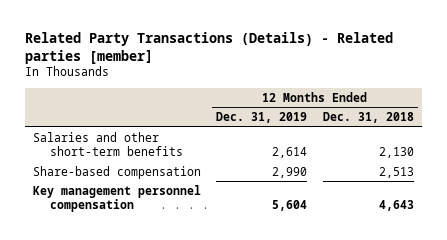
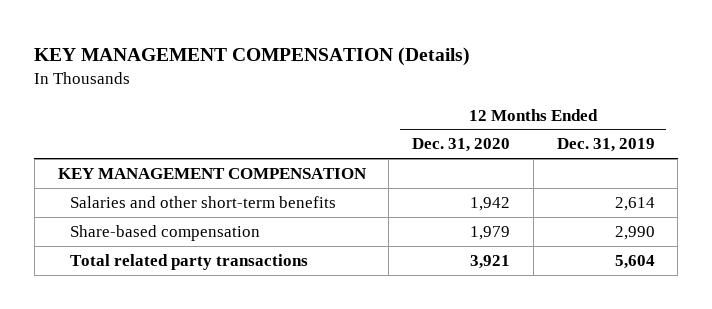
- Related Party Transactions (Details) - Related parties [member]
+ KEY MANAGEMENT COMPENSATION (Details)
- | 12 Months Ended Dec. 31, 2019 | 12 Months Ended Dec. 31, 2018
+ | 12 Months Ended Dec. 31, 2020 | 12 Months Ended Dec. 31, 2019
+ KEY MANAGEMENT COMPENSATION
- Key management personnel compensation | 5,604 | 4,643
+ Total related party transactions | 3,921 | 5,604

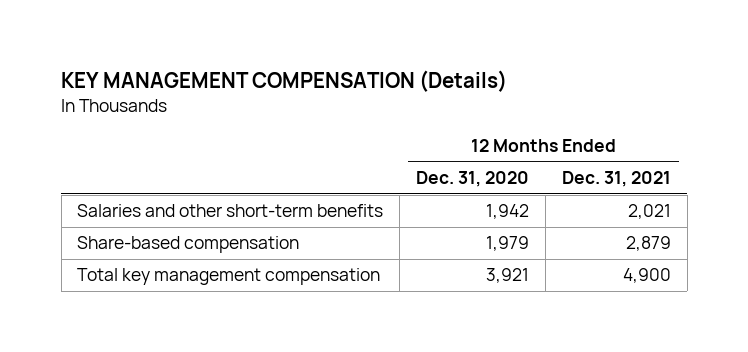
- | 12 Months Ended Dec. 31, 2020 | 12 Months Ended Dec. 31, 2019
+ | 12 Months Ended Dec. 31, 2020 | 12 Months Ended Dec. 31, 2021
- KEY MANAGEMENT COMPENSATION
- Total related party transactions | 3,921 | 5,604
+ Total key management compensation | 3,921 | 4,900

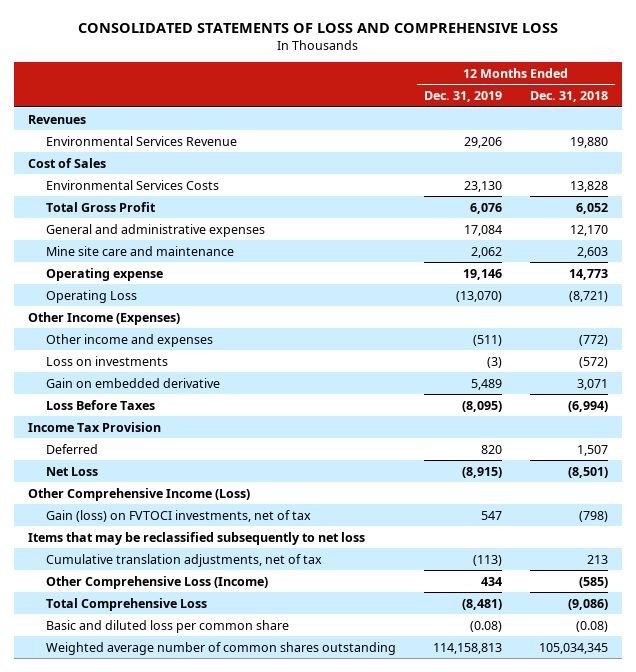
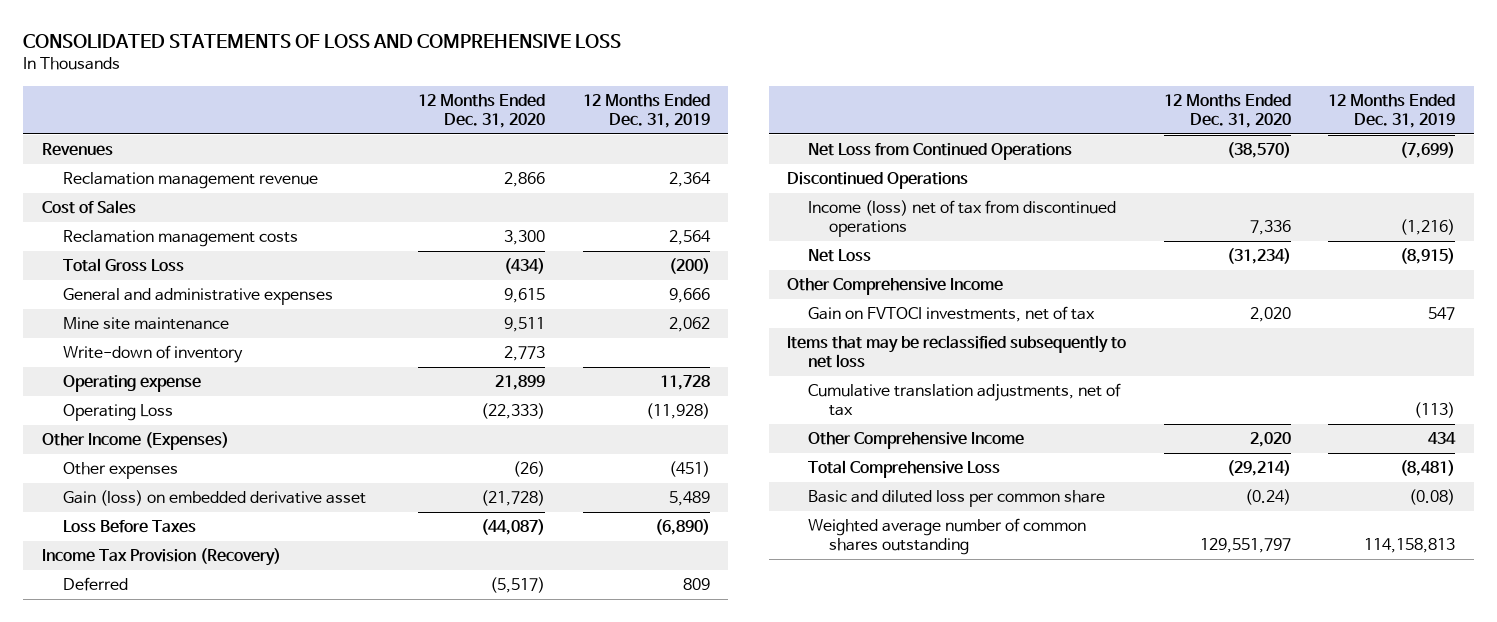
- | 12 Months Ended Dec. 31, 2019 | 12 Months Ended Dec. 31, 2018
+ | 12 Months Ended Dec. 31, 2020 | 12 Months Ended Dec. 31, 2019
- Environmental Services Revenue | 29,206 | 19,880
+ Reclamation management revenue | 2,866 | 2,364
- Environmental Services Costs | 23,130 | 13,828
- Total Gross Profit | 6,076 | 6,052
- General and administrative expenses | 17,084 | 12,170
- Mine site care and maintenance | 2,062 | 2,603
- Operating expense | 19,146 | 14,773
- Operating Loss | (13,070) | (8,721)
+ Reclamation management costs | 3,300 | 2,564
+ Total Gross Loss | (434) | (200)
+ General and administrative expenses | 9,615 | 9,666
+ Mine site maintenance | 9,511 | 2,062
+ Write-down of inventory | 2,773 |
+ Operating expense | 21,899 | 11,728
+ Operating Loss | (22,333) | (11,928)
- Other income and expenses | (511) | (772)
- Loss on investments | (3) | (572)
- Gain on embedded derivative | 5,489 | 3,071
- Loss Before Taxes | (8,095) | (6,994)
- Income Tax Provision
- Deferred | 820 | 1,507
+ Other expenses | (26) | (451)
+ Gain (loss) on embedded derivative asset | (21,728) | 5,489
+ Loss Before Taxes | (44,087) | (6,890)
+ Income Tax Provision (Recovery)
+ Deferred | (5,517) | 809
+ Net Loss from Continued Operations | (38,570) | (7,699)
+ Discontinued Operations
+ Income (loss) net of tax from discontinued operations | 7,336 | (1,216)
- Other Comprehensive Income (Loss)
- Gain (loss) on FVTOCI investments, net of tax | 547 | (798)
+ Other Comprehensive Income
+ Gain on FVTOCI investments, net of tax | 2,020 | 547
- Other Comprehensive Loss (Income) | 434 | (585)
+ Other Comprehensive Income | 2,020 | 434

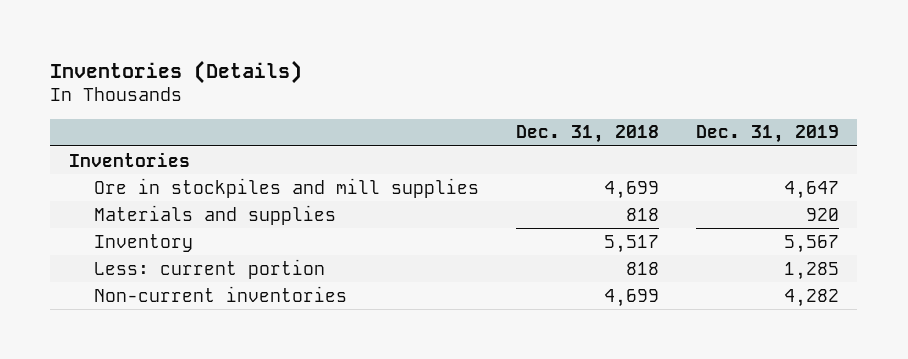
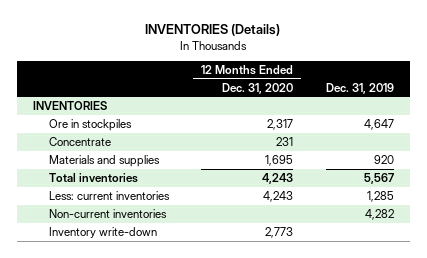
- Inventories (Details)
+ INVENTORIES (Details)
- | Dec. 31, 2018 | Dec. 31, 2019
+ | 12 Months Ended Dec. 31, 2020 | Dec. 31, 2019
- Inventories
- Ore in stockpiles and mill supplies | 4,699 | 4,647
+ INVENTORIES
+ Ore in stockpiles | 2,317 | 4,647
+ Concentrate | 231 |
- Inventory | 5,517 | 5,567
- Less: current portion | 818 | 1,285
+ Total inventories | 4,243 | 5,567
+ Less: current inventories | 4,243 | 1,285
+ Inventory write-down | 2,773 |

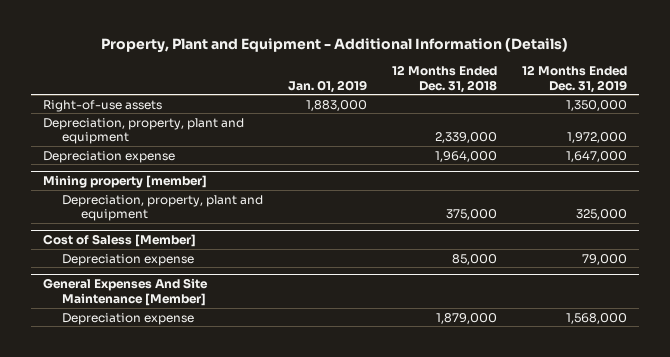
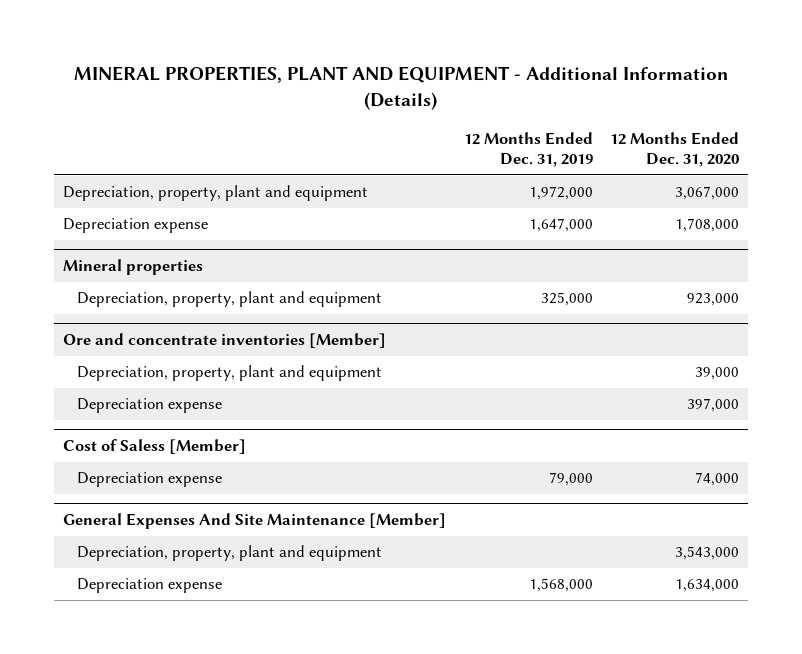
- Property, Plant and Equipment - Additional Information (Details)
+ MINERAL PROPERTIES, PLANT AND EQUIPMENT - Additional Information (Details)
- | Jan. 01, 2019 | 12 Months Ended Dec. 31, 2018 | 12 Months Ended Dec. 31, 2019
+ | 12 Months Ended Dec. 31, 2019 | 12 Months Ended Dec. 31, 2020
- Right-of-use assets | 1,883,000 | | 1,350,000
- Mining property [member]
+ Mineral properties
+ Ore and concentrate inventories [Member]
+ Depreciation, property, plant and equipment | | 39,000
+ Depreciation expense | | 397,000
@ General Expenses And Site Maintenance [Member]
+ Depreciation, property, plant and equipment | | 3,543,000

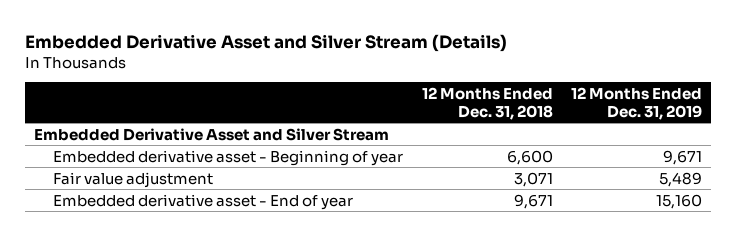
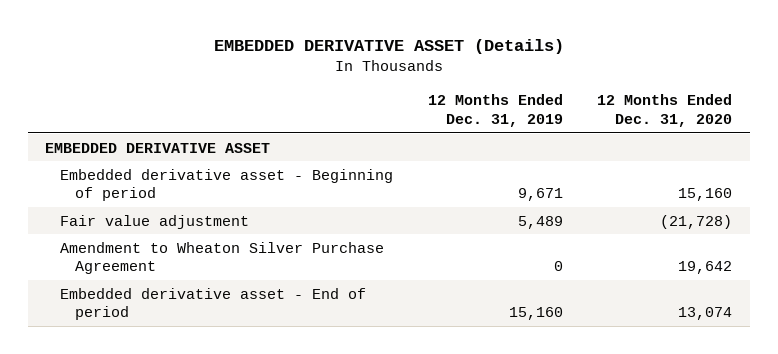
- Embedded Derivative Asset and Silver Stream (Details)
+ EMBEDDED DERIVATIVE ASSET (Details)
- | 12 Months Ended Dec. 31, 2018 | 12 Months Ended Dec. 31, 2019
+ | 12 Months Ended Dec. 31, 2019 | 12 Months Ended Dec. 31, 2020
- Embedded Derivative Asset and Silver Stream
- Embedded derivative asset - Beginning of year | 6,600 | 9,671
+ EMBEDDED DERIVATIVE ASSET
+ Embedded derivative asset - Beginning of period | 9,671 | 15,160
- Embedded derivative asset - End of year | 9,671 | 15,160
+ Amendment to Wheaton Silver Purchase Agreement | 0 | 19,642
+ Embedded derivative asset - End of period | 15,160 | 13,074

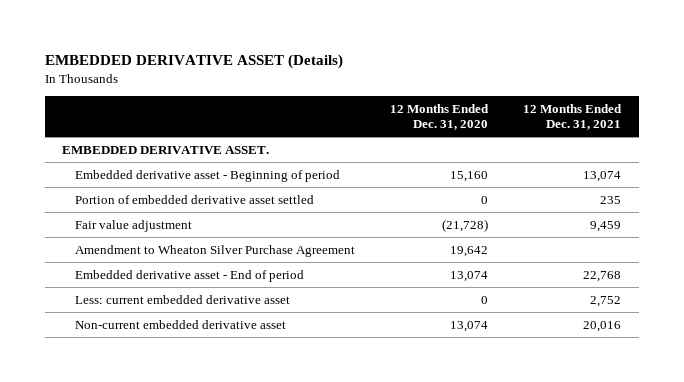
- | 12 Months Ended Dec. 31, 2019 | 12 Months Ended Dec. 31, 2020
+ | 12 Months Ended Dec. 31, 2020 | 12 Months Ended Dec. 31, 2021
- EMBEDDED DERIVATIVE ASSET
+ EMBEDDED DERIVATIVE ASSET.
+ Portion of embedded derivative asset settled | 0 | 235
+ Less: current embedded derivative asset | 0 | 2,752
+ Non-current embedded derivative asset | 13,074 | 20,016

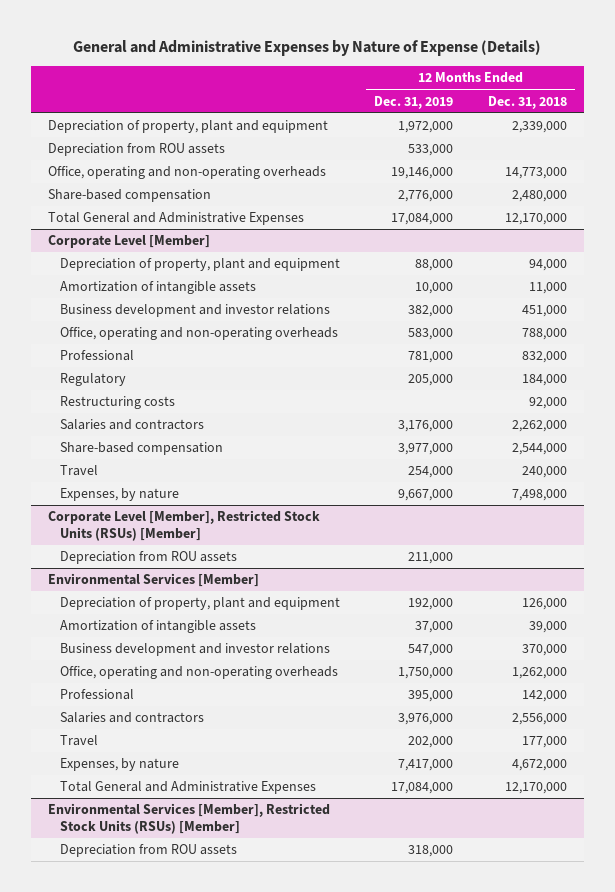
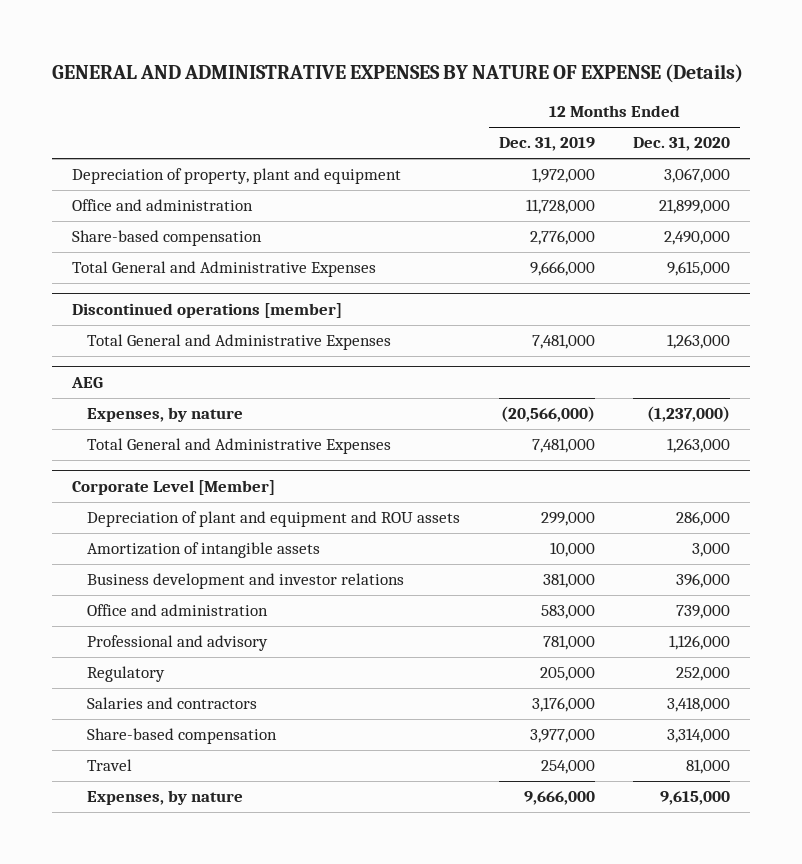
- General and Administrative Expenses by Nature of Expense (Details)
+ GENERAL AND ADMINISTRATIVE EXPENSES BY NATURE OF EXPENSE (Details)
- | 12 Months Ended Dec. 31, 2019 | 12 Months Ended Dec. 31, 2018
+ | 12 Months Ended Dec. 31, 2019 | 12 Months Ended Dec. 31, 2020
- Depreciation from ROU assets | 533,000 |
- Office, operating and non-operating overheads | 19,146,000 | 14,773,000
+ Office and administration | 11,728,000 | 21,899,000
- Total General and Administrative Expenses | 17,084,000 | 12,170,000
+ Total General and Administrative Expenses | 9,666,000 | 9,615,000
+ Discontinued operations [member]
+ Total General and Administrative Expenses | 7,481,000 | 1,263,000
+ AEG
+ Expenses, by nature | (20,566,000) | (1,237,000)
+ Total General and Administrative Expenses | 7,481,000 | 1,263,000
@ Corporate Level [Member]
- Depreciation of property, plant and equipment | 88,000 | 94,000
+ Depreciation of plant and equipment and ROU assets | 299,000 | 286,000
- Business development and investor relations | 382,000 | 451,000
- Office, operating and non-operating overheads | 583,000 | 788,000
- Professional | 781,000 | 832,000
+ Business development and investor relations | 381,000 | 396,000
+ Office and administration | 583,000 | 739,000
+ Professional and advisory | 781,000 | 1,126,000
- Restructuring costs | | 92,000
- Expenses, by nature | 9,667,000 | 7,498,000
- Corporate Level [Member], Restricted Stock Units (RSUs) [Member]
- Depreciation from ROU assets | 211,000 |
- Environmental Services [Member]
- Depreciation of property, plant and equipment | 192,000 | 126,000
- Amortization of intangible assets | 37,000 | 39,000
- Business development and investor relations | 547,000 | 370,000
- Office, operating and non-operating overheads | 1,750,000 | 1,262,000
- Professional | 395,000 | 142,000
- Salaries and contractors | 3,976,000 | 2,556,000
- Travel | 202,000 | 177,000
- Expenses, by nature | 7,417,000 | 4,672,000
- Total General and Administrative Expenses | 17,084,000 | 12,170,000
- Environmental Services [Member], Restricted Stock Units (RSUs) [Member]
- Depreciation from ROU assets | 318,000 |
@ Corporate Level [Member]
+ Expenses, by nature | 9,666,000 | 9,615,000

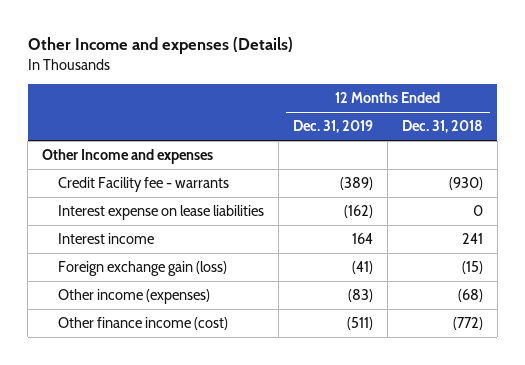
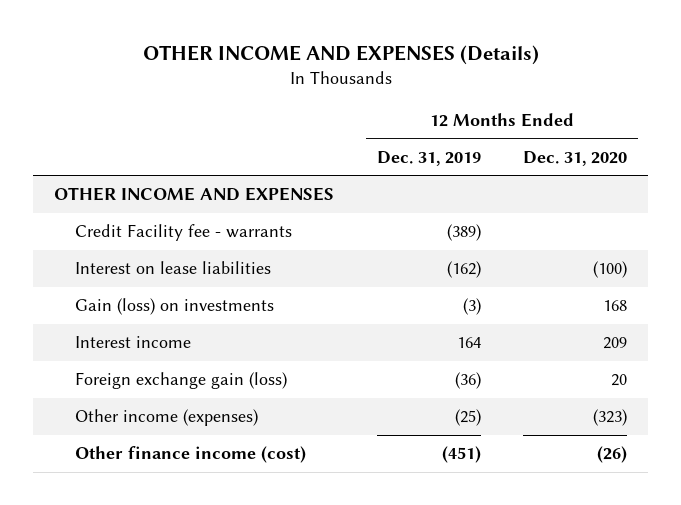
- Other Income and expenses (Details)
+ OTHER INCOME AND EXPENSES (Details)
- | 12 Months Ended Dec. 31, 2019 | 12 Months Ended Dec. 31, 2018
+ | 12 Months Ended Dec. 31, 2019 | 12 Months Ended Dec. 31, 2020
- Other Income and expenses
+ OTHER INCOME AND EXPENSES
- Interest expense on lease liabilities | (162) | 0
+ Interest on lease liabilities | (162) | (100)
+ Gain (loss) on investments | (3) | 168
- Foreign exchange gain (loss) | (41) | (15)
- Other income (expenses) | (83) | (68)
- Other finance income (cost) | (511) | (772)
+ Foreign exchange gain (loss) | (36) | 20
+ Other income (expenses) | (25) | (323)
+ Other finance income (cost) | (451) | (26)

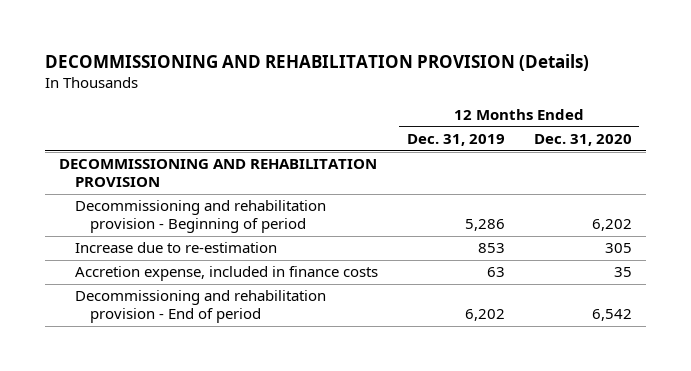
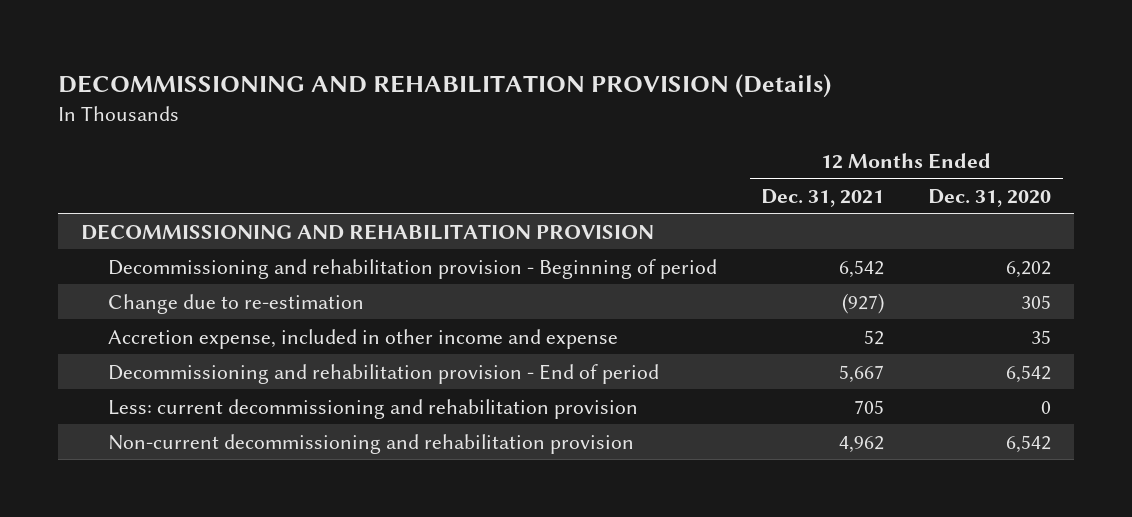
- | 12 Months Ended Dec. 31, 2019 | 12 Months Ended Dec. 31, 2020
+ | 12 Months Ended Dec. 31, 2021 | 12 Months Ended Dec. 31, 2020
- Increase due to re-estimation | 853 | 305
- Accretion expense, included in finance costs | 63 | 35
+ Change due to re-estimation | (927) | 305
+ Accretion expense, included in other income and expense | 52 | 35
+ Less: current decommissioning and rehabilitation provision | 705 | 0
+ Non-current decommissioning and rehabilitation provision | 4,962 | 6,542

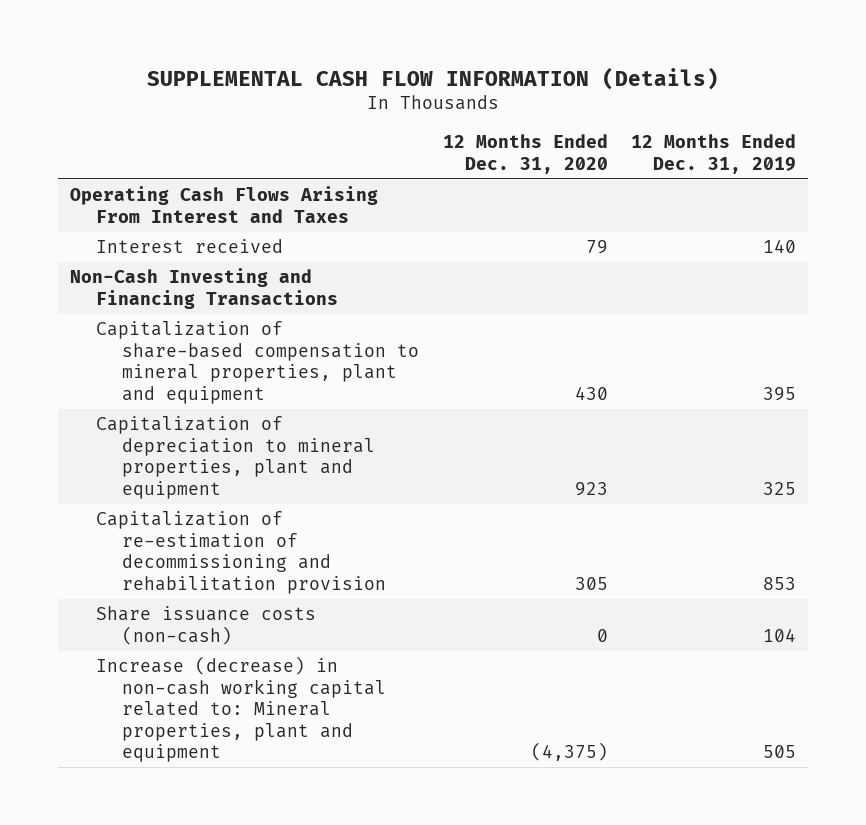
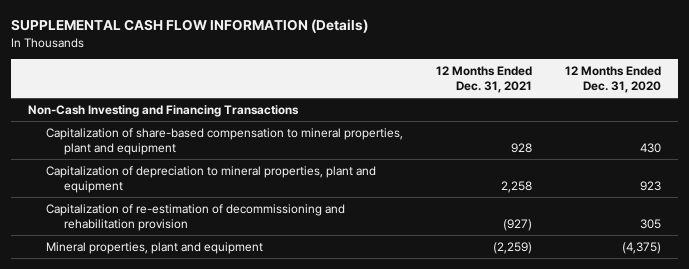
- | 12 Months Ended Dec. 31, 2020 | 12 Months Ended Dec. 31, 2019
+ | 12 Months Ended Dec. 31, 2021 | 12 Months Ended Dec. 31, 2020
- Operating Cash Flows Arising From Interest and Taxes
- Interest received | 79 | 140
- Share issuance costs (non-cash) | 0 | 104
- Increase (decrease) in non-cash working capital related to: Mineral properties, plant and equipment | (4,375) | 505
+ Mineral properties, plant and equipment | (2,259) | (4,375)

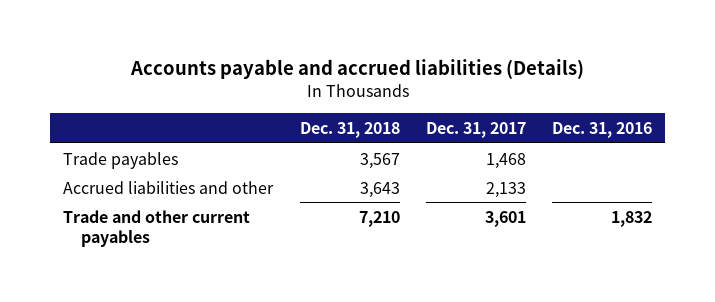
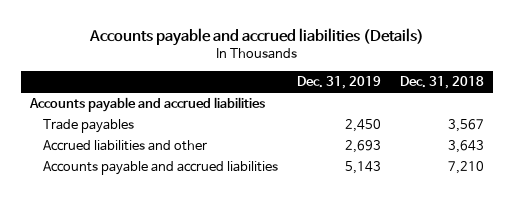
- | Dec. 31, 2018 | Dec. 31, 2017 | Dec. 31, 2016
+ | Dec. 31, 2019 | Dec. 31, 2018
+ Accounts payable and accrued liabilities
- Trade and other current payables | 7,210 | 3,601 | 1,832
+ Accounts payable and accrued liabilities | 5,143 | 7,210

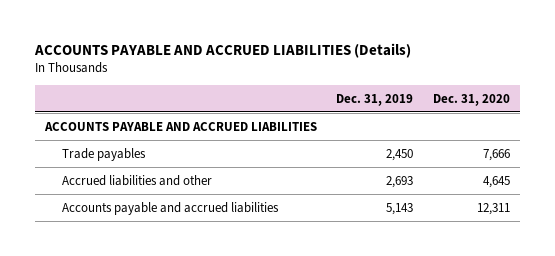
- Accounts payable and accrued liabilities (Details)
+ ACCOUNTS PAYABLE AND ACCRUED LIABILITIES (Details)
- | Dec. 31, 2019 | Dec. 31, 2018
+ | Dec. 31, 2019 | Dec. 31, 2020
- Accounts payable and accrued liabilities
+ ACCOUNTS PAYABLE AND ACCRUED LIABILITIES

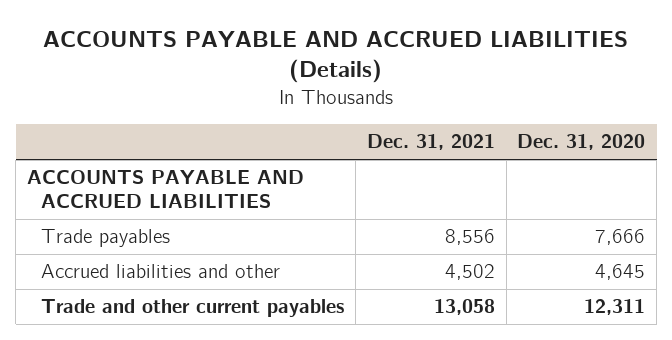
- | Dec. 31, 2019 | Dec. 31, 2020
+ | Dec. 31, 2021 | Dec. 31, 2020
- Accounts payable and accrued liabilities | 5,143 | 12,311
+ Trade and other current payables | 13,058 | 12,311

